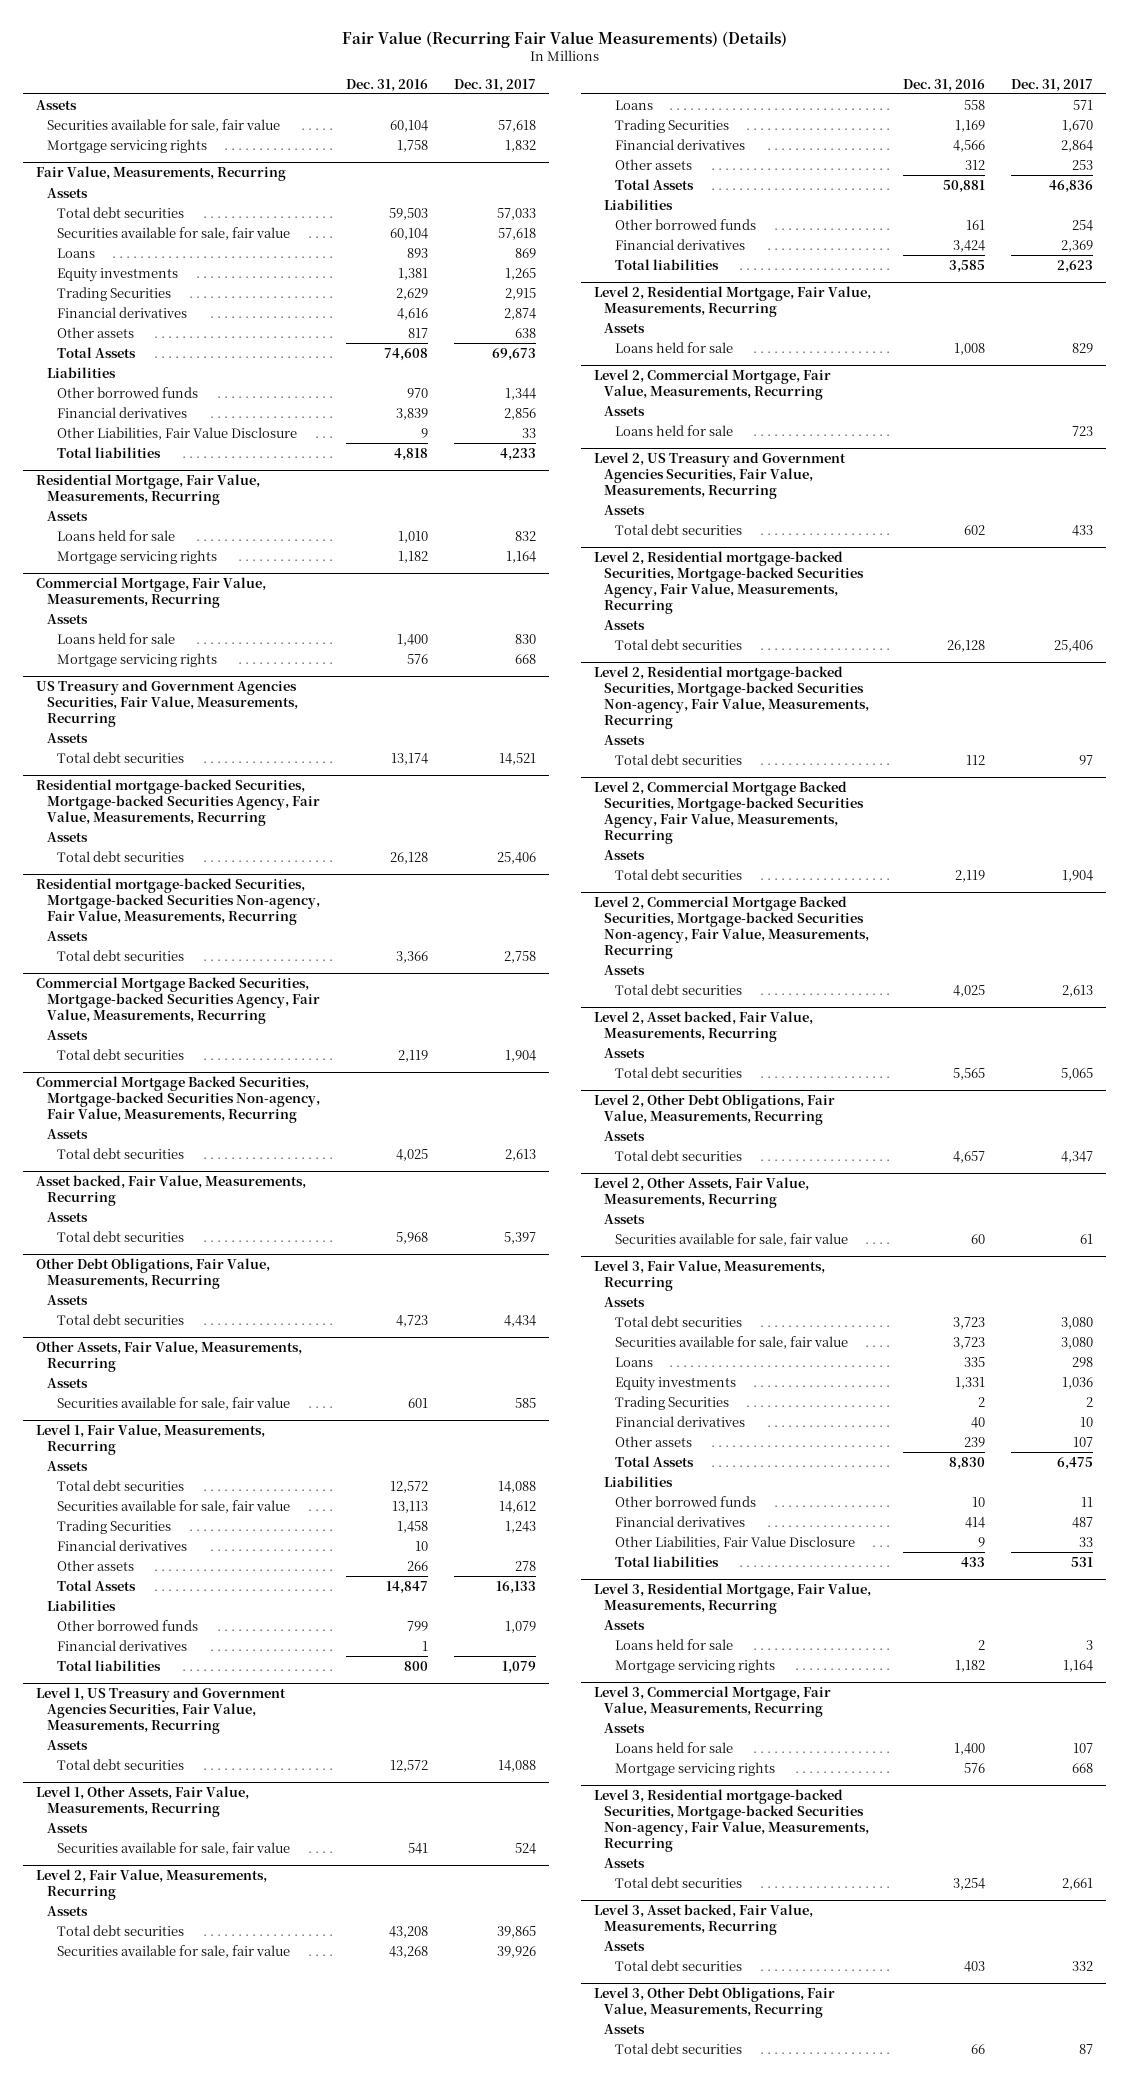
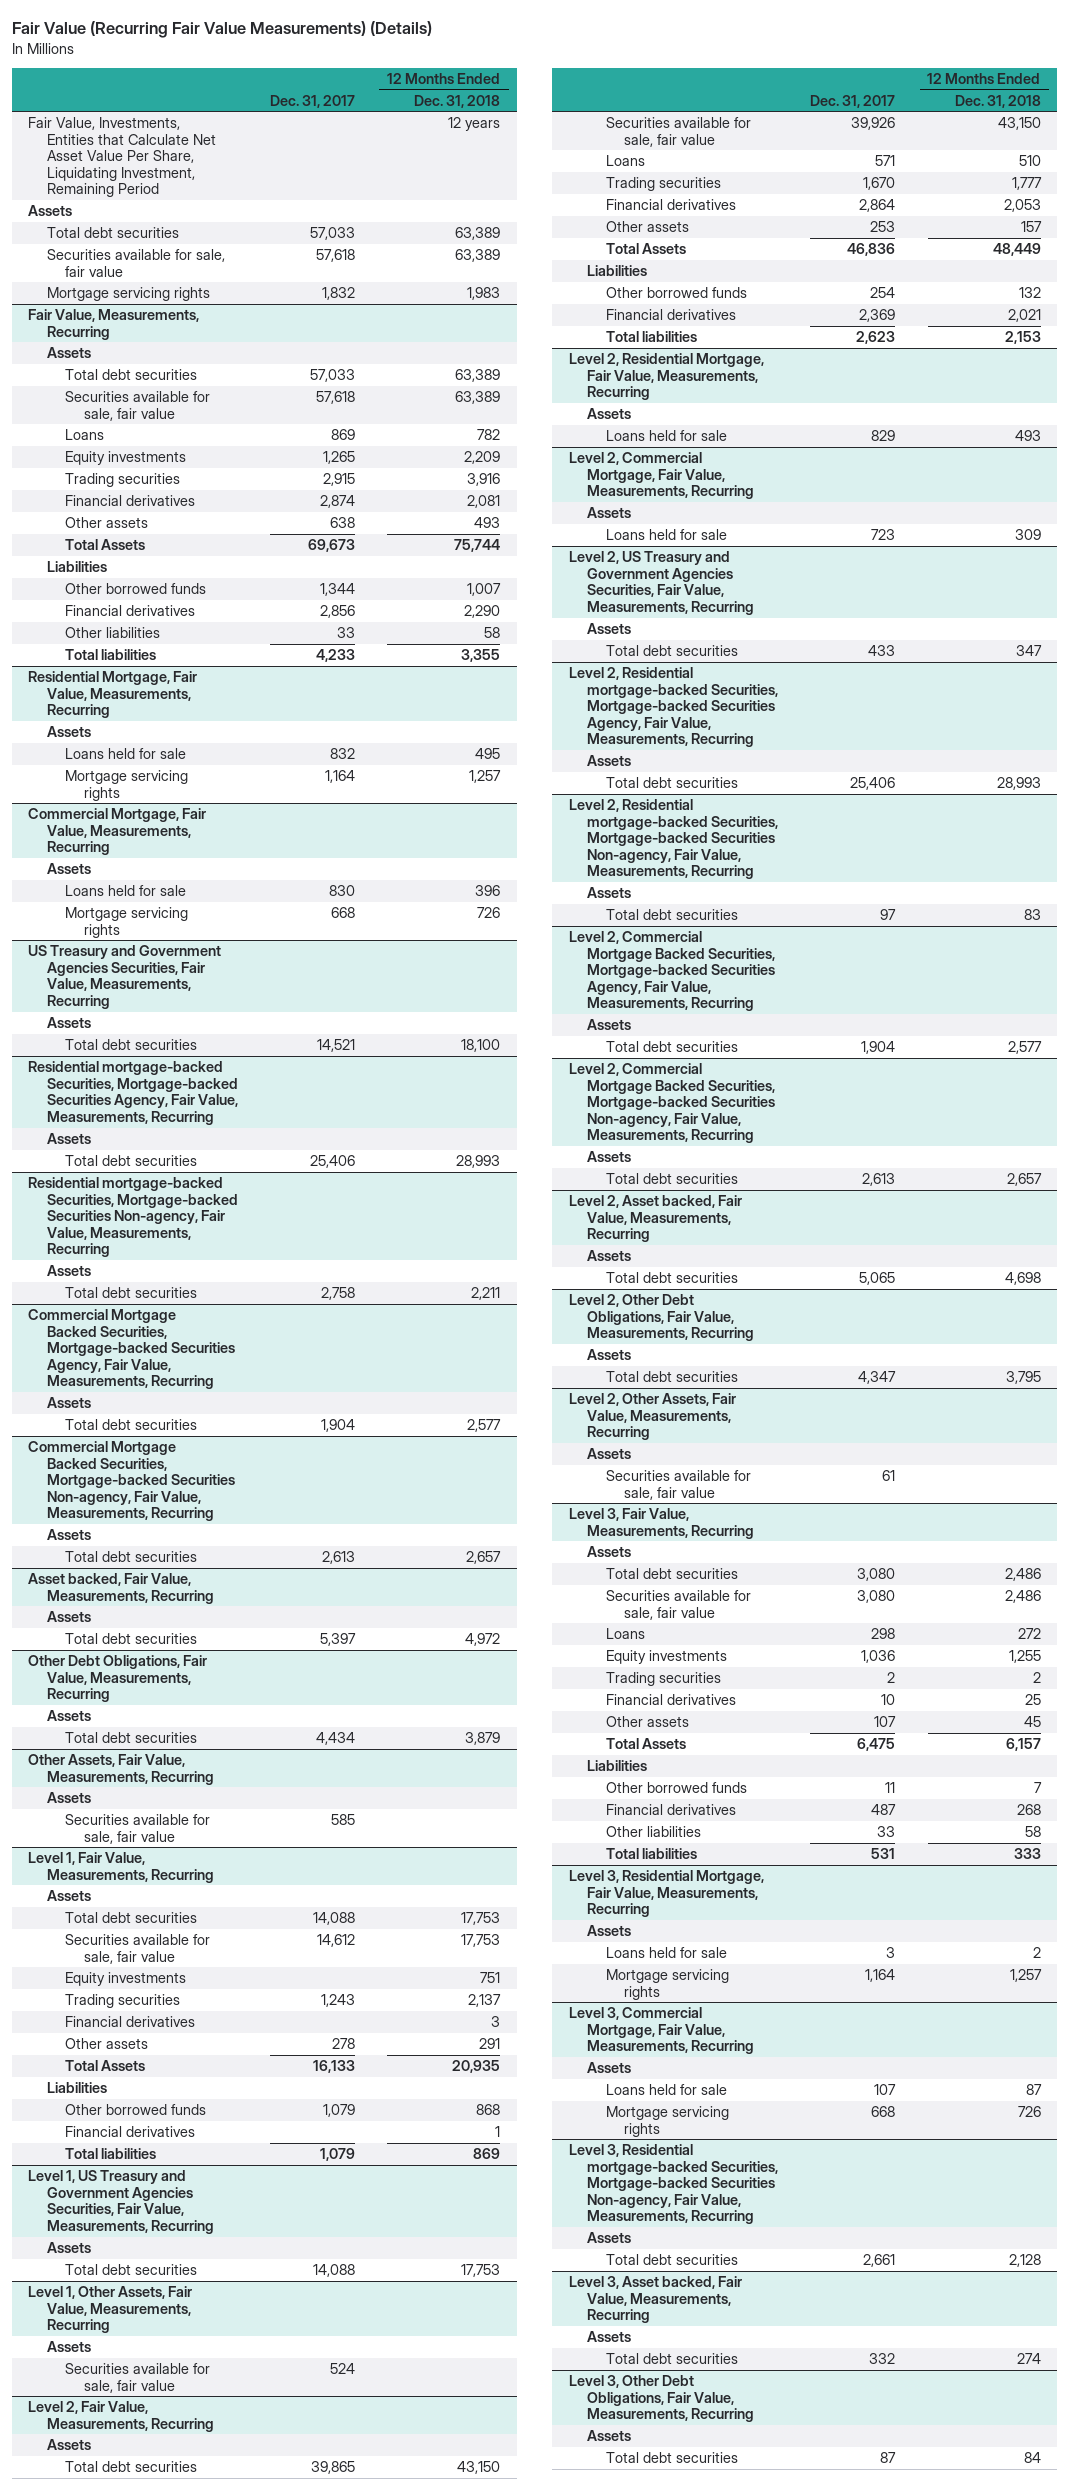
- | Dec. 31, 2016 | Dec. 31, 2017
+ | Dec. 31, 2017 | 12 Months Ended Dec. 31, 2018
+ Fair Value, Investments, Entities that Calculate Net Asset Value Per Share, Liquidating Investment, Remaining Period | | 12 years
+ Total debt securities | 57,033 | 63,389
@ Fair Value, Measurements, Recurring
- Trading Securities | 2,629 | 2,915
+ Trading securities | 2,915 | 3,916
- Other Liabilities, Fair Value Disclosure | 9 | 33
+ Other liabilities | 33 | 58
@ Level 1, Fair Value, Measurements, Recurring
- Trading Securities | 1,458 | 1,243
+ Equity investments | | 751
+ Trading securities | 1,243 | 2,137
@ Level 2, Fair Value, Measurements, Recurring
- Trading Securities | 1,169 | 1,670
+ Trading securities | 1,670 | 1,777
@ Level 3, Fair Value, Measurements, Recurring
- Trading Securities | 2 | 2
+ Trading securities | 2 | 2
- Other Liabilities, Fair Value Disclosure | 9 | 33
+ Other liabilities | 33 | 58

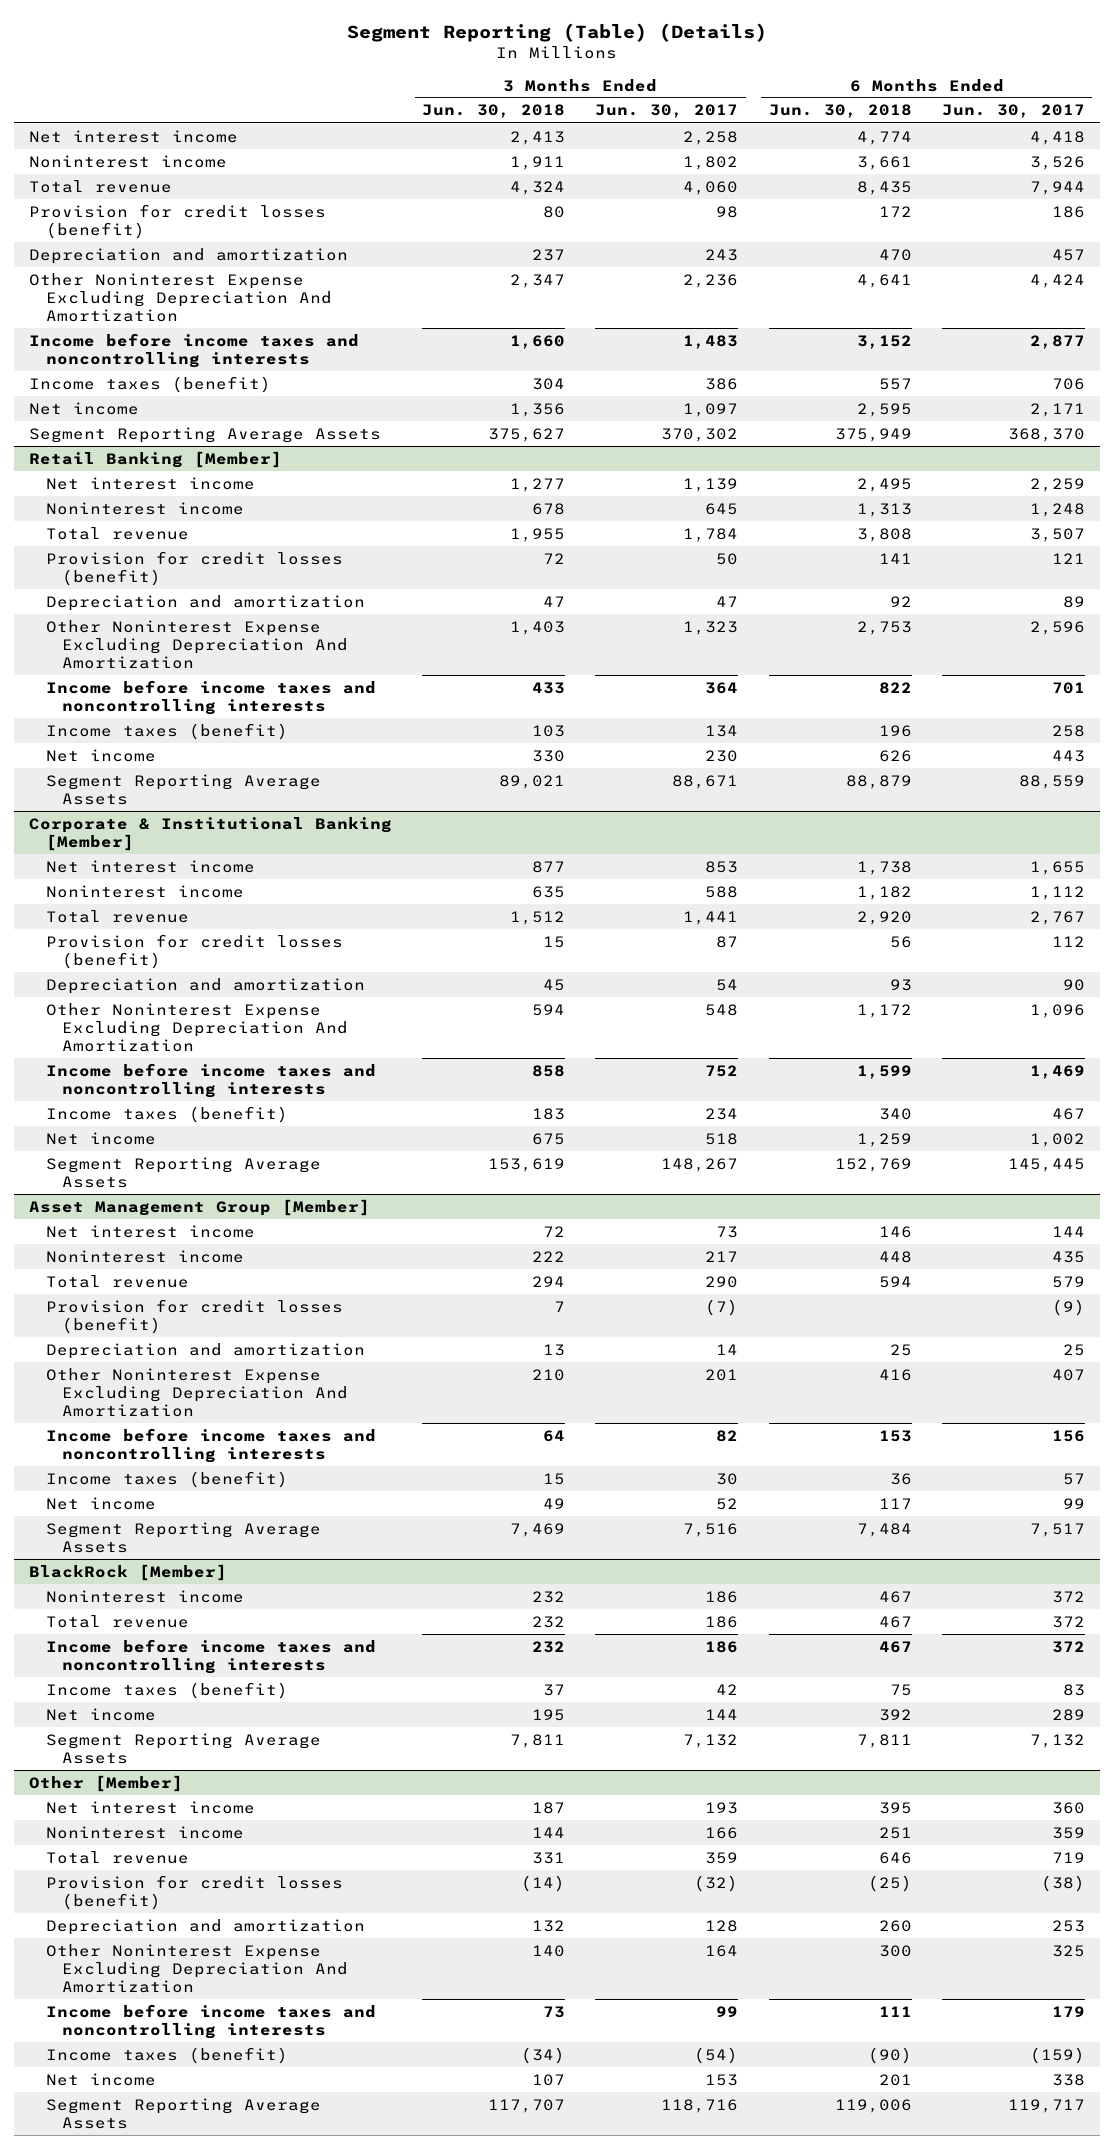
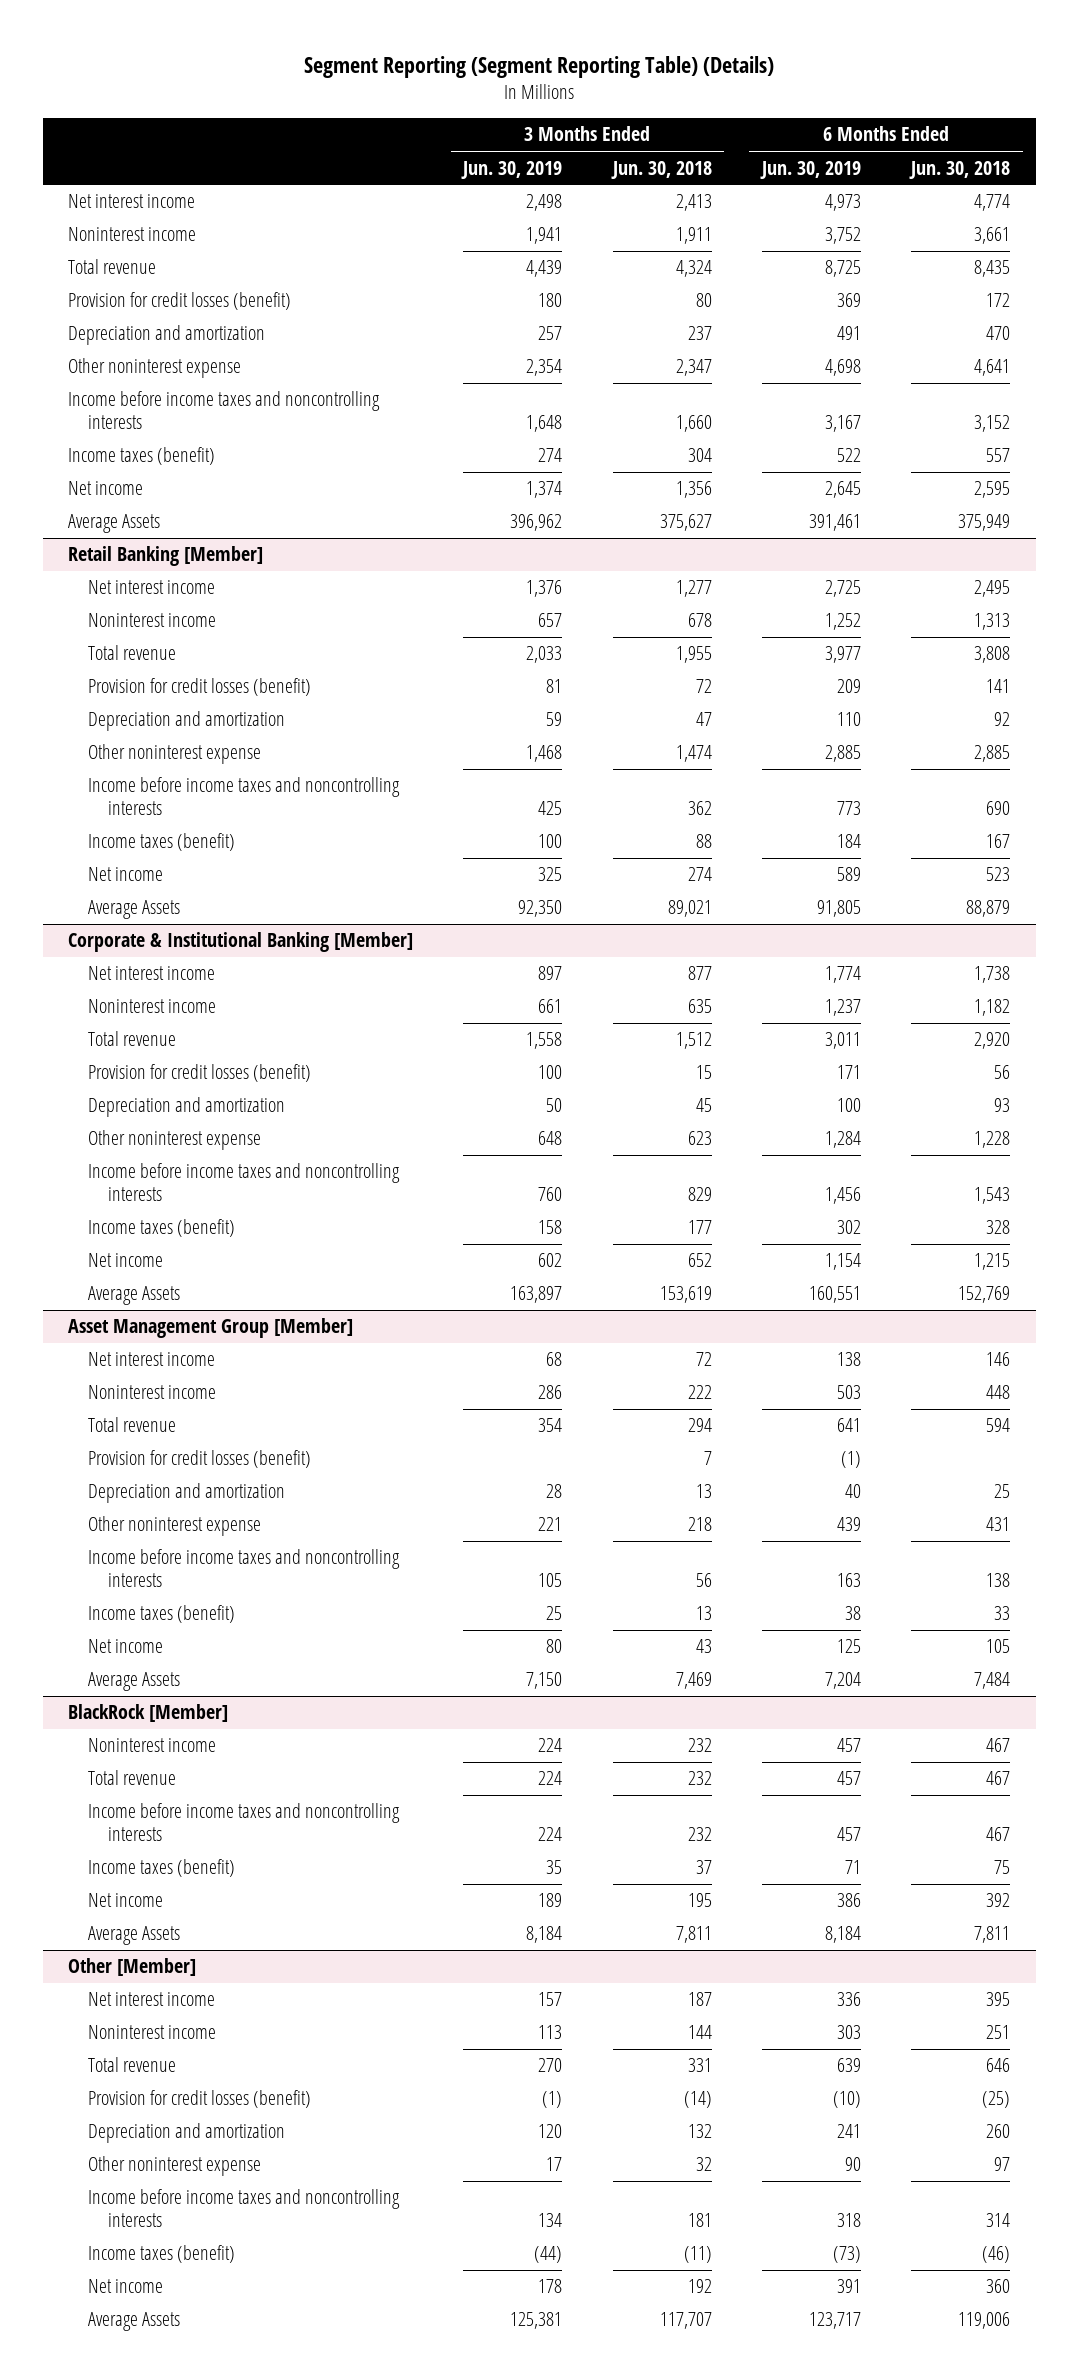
- Segment Reporting (Table) (Details)
+ Segment Reporting (Segment Reporting Table) (Details)
- | 3 Months Ended Jun. 30, 2018 | 3 Months Ended Jun. 30, 2017 | 6 Months Ended Jun. 30, 2018 | 6 Months Ended Jun. 30, 2017
+ | 3 Months Ended Jun. 30, 2019 | 3 Months Ended Jun. 30, 2018 | 6 Months Ended Jun. 30, 2019 | 6 Months Ended Jun. 30, 2018
- Other Noninterest Expense Excluding Depreciation And Amortization | 2,347 | 2,236 | 4,641 | 4,424
+ Other noninterest expense | 2,354 | 2,347 | 4,698 | 4,641
- Segment Reporting Average Assets | 375,627 | 370,302 | 375,949 | 368,370
+ Average Assets | 396,962 | 375,627 | 391,461 | 375,949
@ Retail Banking [Member]
- Other Noninterest Expense Excluding Depreciation And Amortization | 1,403 | 1,323 | 2,753 | 2,596
- Income before income taxes and noncontrolling interests | 433 | 364 | 822 | 701
- Income taxes (benefit) | 103 | 134 | 196 | 258
- Net income | 330 | 230 | 626 | 443
- Segment Reporting Average Assets | 89,021 | 88,671 | 88,879 | 88,559
+ Other noninterest expense | 1,468 | 1,474 | 2,885 | 2,885
+ Income before income taxes and noncontrolling interests | 425 | 362 | 773 | 690
+ Income taxes (benefit) | 100 | 88 | 184 | 167
+ Net income | 325 | 274 | 589 | 523
+ Average Assets | 92,350 | 89,021 | 91,805 | 88,879
@ Corporate & Institutional Banking [Member]
- Other Noninterest Expense Excluding Depreciation And Amortization | 594 | 548 | 1,172 | 1,096
- Income before income taxes and noncontrolling interests | 858 | 752 | 1,599 | 1,469
- Income taxes (benefit) | 183 | 234 | 340 | 467
- Net income | 675 | 518 | 1,259 | 1,002
- Segment Reporting Average Assets | 153,619 | 148,267 | 152,769 | 145,445
+ Other noninterest expense | 648 | 623 | 1,284 | 1,228
+ Income before income taxes and noncontrolling interests | 760 | 829 | 1,456 | 1,543
+ Income taxes (benefit) | 158 | 177 | 302 | 328
+ Net income | 602 | 652 | 1,154 | 1,215
+ Average Assets | 163,897 | 153,619 | 160,551 | 152,769
@ Asset Management Group [Member]
- Other Noninterest Expense Excluding Depreciation And Amortization | 210 | 201 | 416 | 407
- Income before income taxes and noncontrolling interests | 64 | 82 | 153 | 156
- Income taxes (benefit) | 15 | 30 | 36 | 57
- Net income | 49 | 52 | 117 | 99
- Segment Reporting Average Assets | 7,469 | 7,516 | 7,484 | 7,517
+ Other noninterest expense | 221 | 218 | 439 | 431
+ Income before income taxes and noncontrolling interests | 105 | 56 | 163 | 138
+ Income taxes (benefit) | 25 | 13 | 38 | 33
+ Net income | 80 | 43 | 125 | 105
+ Average Assets | 7,150 | 7,469 | 7,204 | 7,484
@ BlackRock [Member]
- Segment Reporting Average Assets | 7,811 | 7,132 | 7,811 | 7,132
+ Average Assets | 8,184 | 7,811 | 8,184 | 7,811
@ Other [Member]
- Other Noninterest Expense Excluding Depreciation And Amortization | 140 | 164 | 300 | 325
- Income before income taxes and noncontrolling interests | 73 | 99 | 111 | 179
- Income taxes (benefit) | (34) | (54) | (90) | (159)
- Net income | 107 | 153 | 201 | 338
- Segment Reporting Average Assets | 117,707 | 118,716 | 119,006 | 119,717
+ Other noninterest expense | 17 | 32 | 90 | 97
+ Income before income taxes and noncontrolling interests | 134 | 181 | 318 | 314
+ Income taxes (benefit) | (44) | (11) | (73) | (46)
+ Net income | 178 | 192 | 391 | 360
+ Average Assets | 125,381 | 117,707 | 123,717 | 119,006

